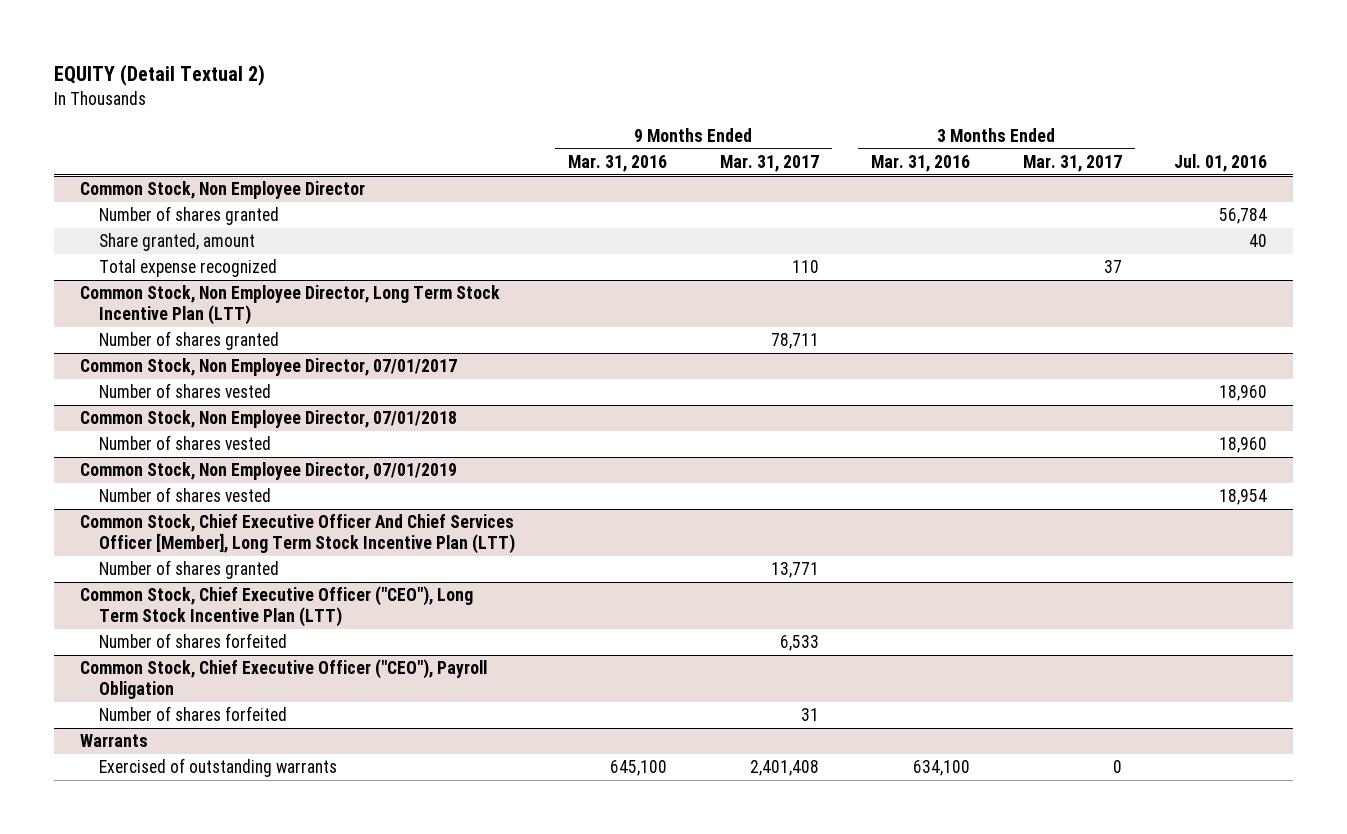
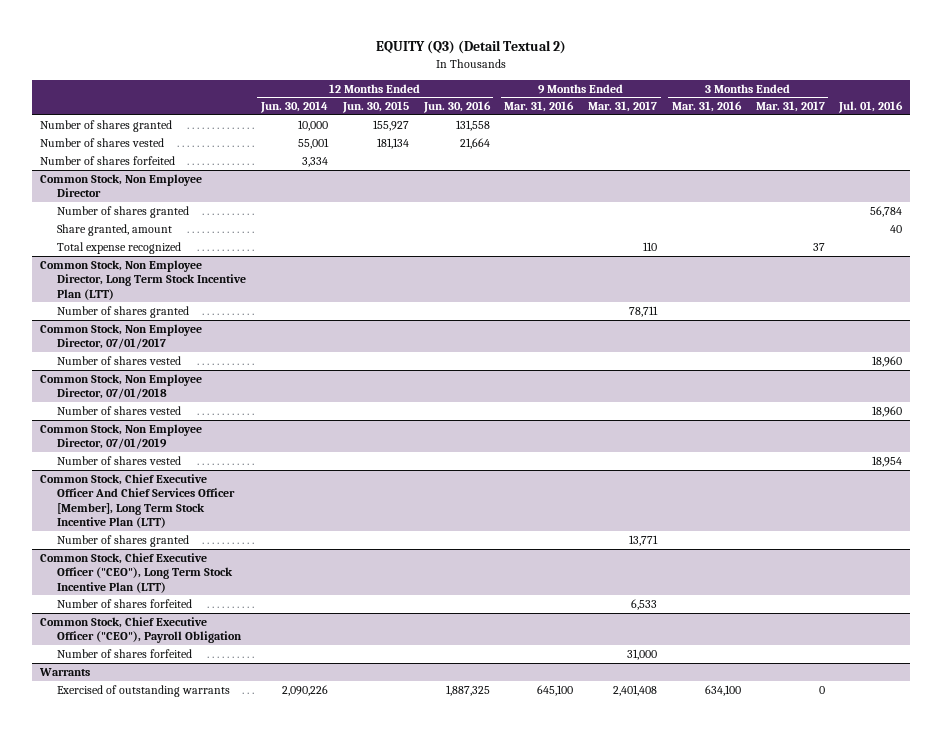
- EQUITY (Detail Textual 2)
+ EQUITY (Q3) (Detail Textual 2)
- | 9 Months Ended Mar. 31, 2016 | 9 Months Ended Mar. 31, 2017 | 3 Months Ended Mar. 31, 2016 | 3 Months Ended Mar. 31, 2017 | Jul. 01, 2016
+ | 12 Months Ended Jun. 30, 2014 | 12 Months Ended Jun. 30, 2015 | 12 Months Ended Jun. 30, 2016 | 9 Months Ended Mar. 31, 2016 | 9 Months Ended Mar. 31, 2017 | 3 Months Ended Mar. 31, 2016 | 3 Months Ended Mar. 31, 2017 | Jul. 01, 2016
+ Number of shares granted | 10,000 | 155,927 | 131,558 | | | | |
+ Number of shares vested | 55,001 | 181,134 | 21,664 | | | | |
+ Number of shares forfeited | 3,334 | | | | | | |
@ Common Stock, Chief Executive Officer ("CEO"), Payroll Obligation
- Number of shares forfeited | | 31 | | |
+ Number of shares forfeited | | | | | 31,000 | | |

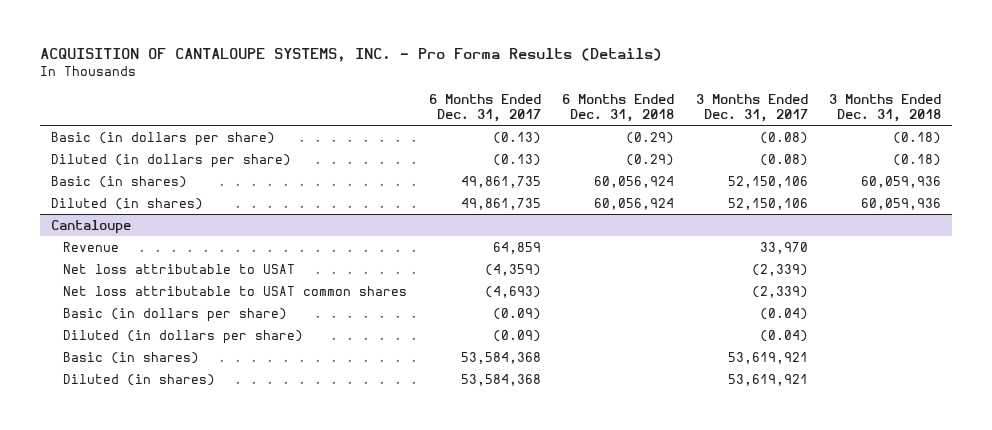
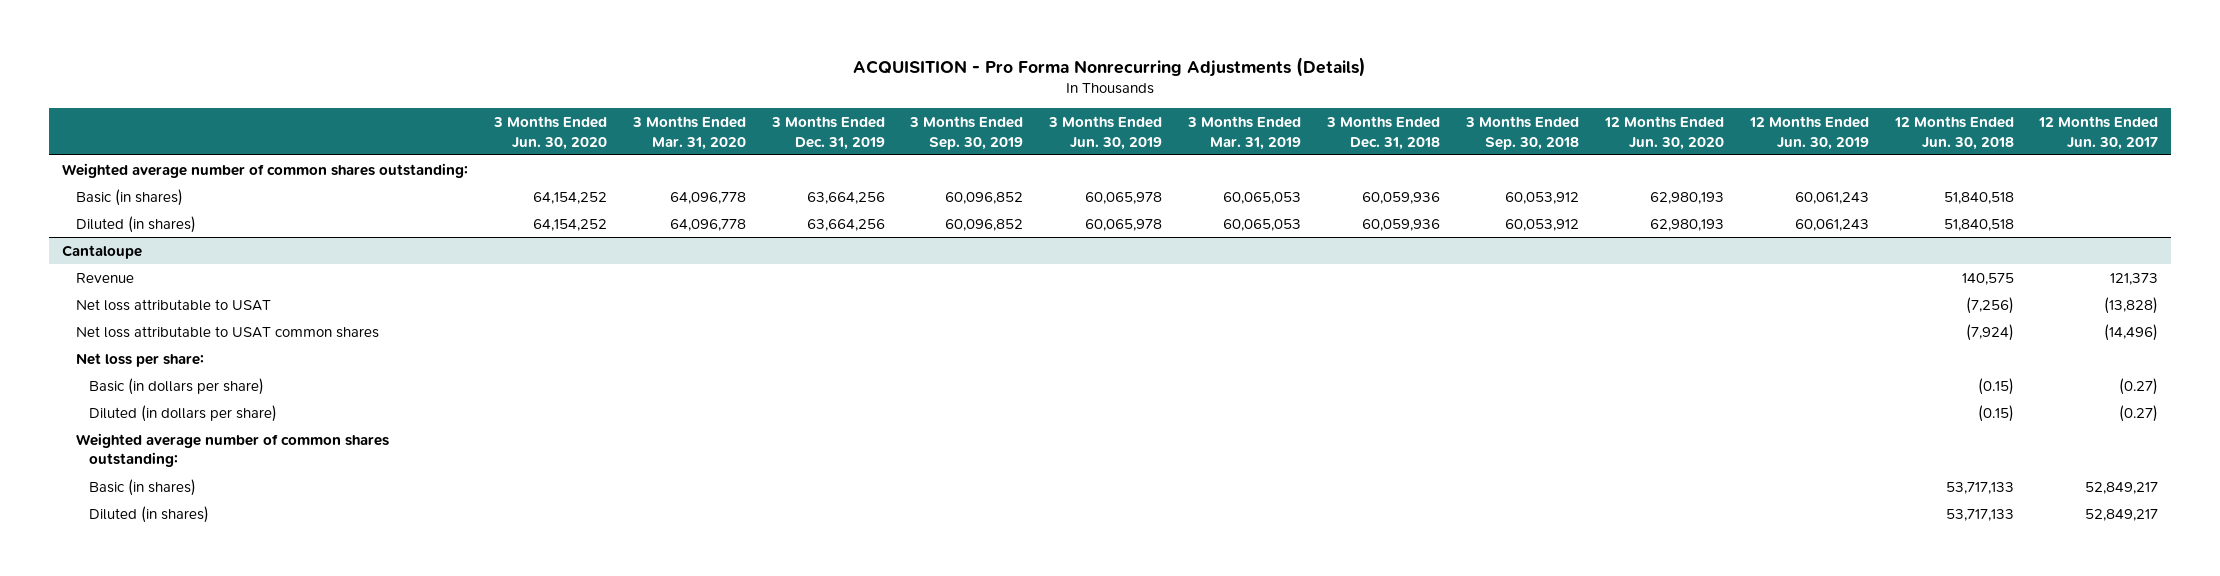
- ACQUISITION OF CANTALOUPE SYSTEMS, INC. - Pro Forma Results (Details)
+ ACQUISITION - Pro Forma Nonrecurring Adjustments (Details)
- | 6 Months Ended Dec. 31, 2017 | 6 Months Ended Dec. 31, 2018 | 3 Months Ended Dec. 31, 2017 | 3 Months Ended Dec. 31, 2018
+ | 3 Months Ended Jun. 30, 2020 | 3 Months Ended Mar. 31, 2020 | 3 Months Ended Dec. 31, 2019 | 3 Months Ended Sep. 30, 2019 | 3 Months Ended Jun. 30, 2019 | 3 Months Ended Mar. 31, 2019 | 3 Months Ended Dec. 31, 2018 | 3 Months Ended Sep. 30, 2018 | 12 Months Ended Jun. 30, 2020 | 12 Months Ended Jun. 30, 2019 | 12 Months Ended Jun. 30, 2018 | 12 Months Ended Jun. 30, 2017
- Basic (in dollars per share) | (0.13) | (0.29) | (0.08) | (0.18)
- Diluted (in dollars per share) | (0.13) | (0.29) | (0.08) | (0.18)
+ Weighted average number of common shares outstanding:
@ Cantaloupe
+ Net loss per share:
+ Weighted average number of common shares outstanding:

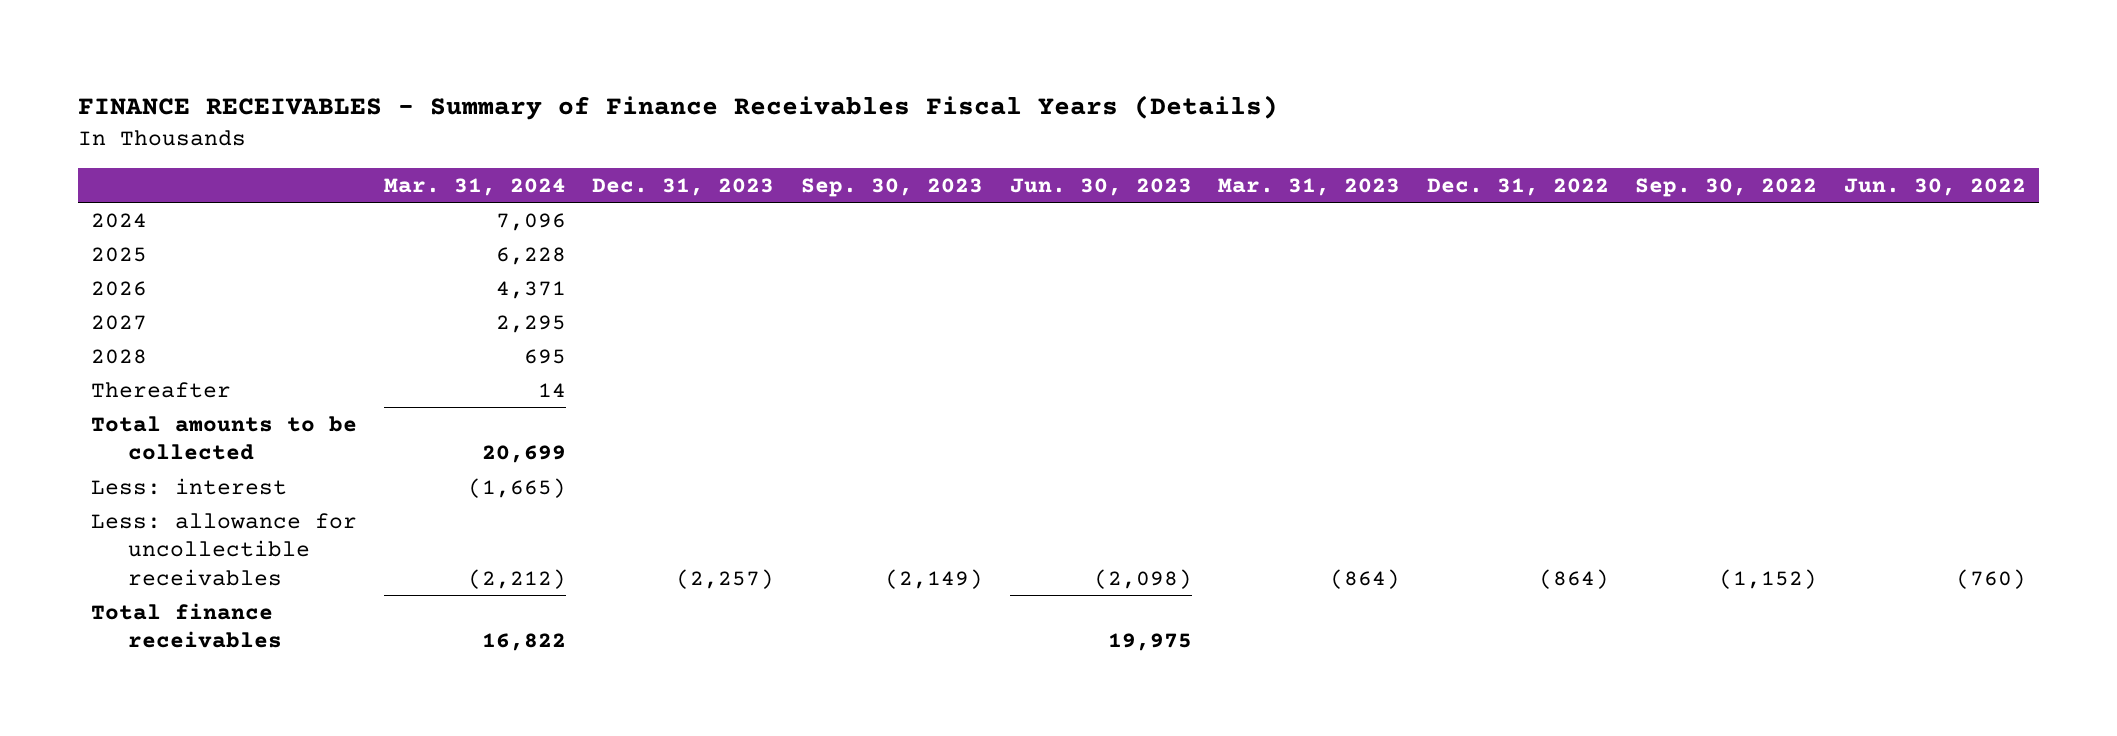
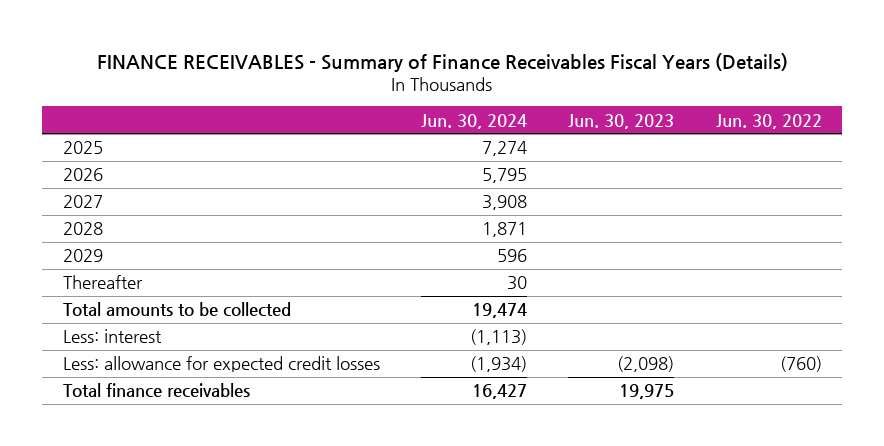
- | Mar. 31, 2024 | Dec. 31, 2023 | Sep. 30, 2023 | Jun. 30, 2023 | Mar. 31, 2023 | Dec. 31, 2022 | Sep. 30, 2022 | Jun. 30, 2022
+ | Jun. 30, 2024 | Jun. 30, 2023 | Jun. 30, 2022
- 2024 | 7,096 | | | | | | |
+ 2029 | 596 | |
- Less: allowance for uncollectible receivables | (2,212) | (2,257) | (2,149) | (2,098) | (864) | (864) | (1,152) | (760)
+ Less: allowance for expected credit losses | (1,934) | (2,098) | (760)

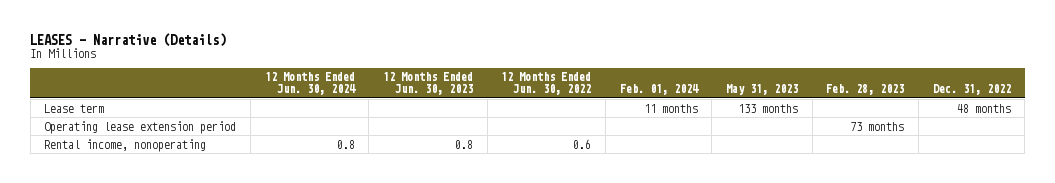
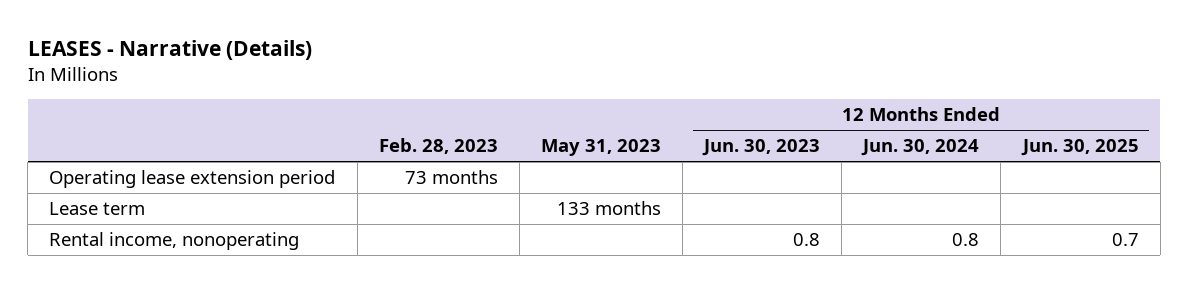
- | 12 Months Ended Jun. 30, 2024 | 12 Months Ended Jun. 30, 2023 | 12 Months Ended Jun. 30, 2022 | Feb. 01, 2024 | May 31, 2023 | Feb. 28, 2023 | Dec. 31, 2022
+ | Feb. 28, 2023 | May 31, 2023 | 12 Months Ended Jun. 30, 2023 | 12 Months Ended Jun. 30, 2024 | 12 Months Ended Jun. 30, 2025
moved down: Lease term | | 133 months | | |

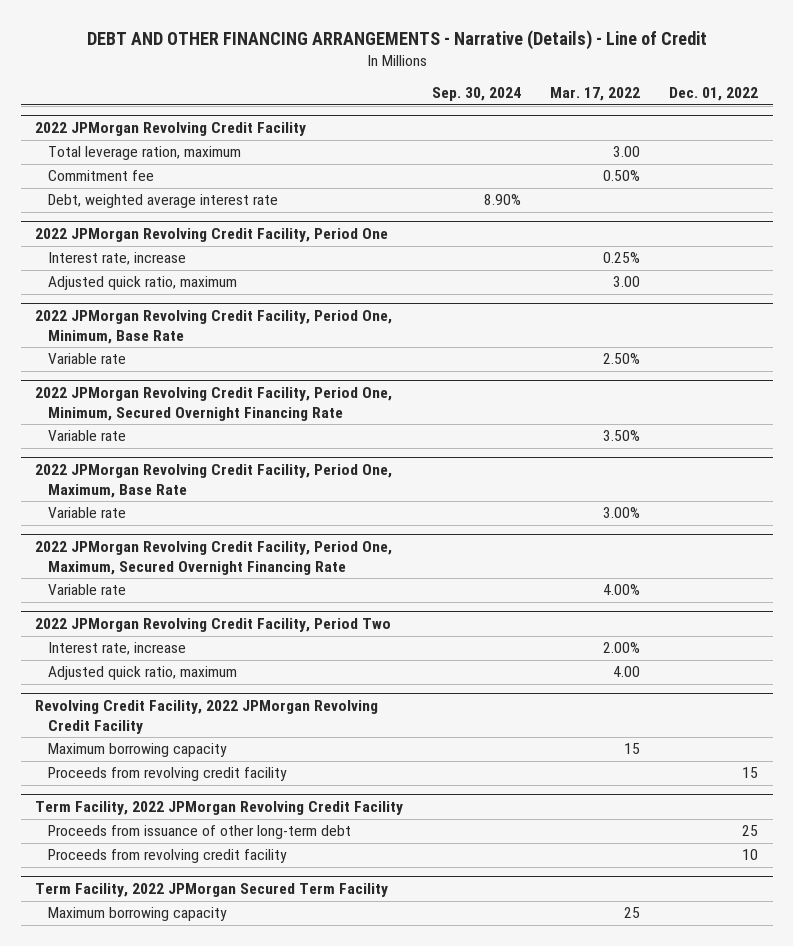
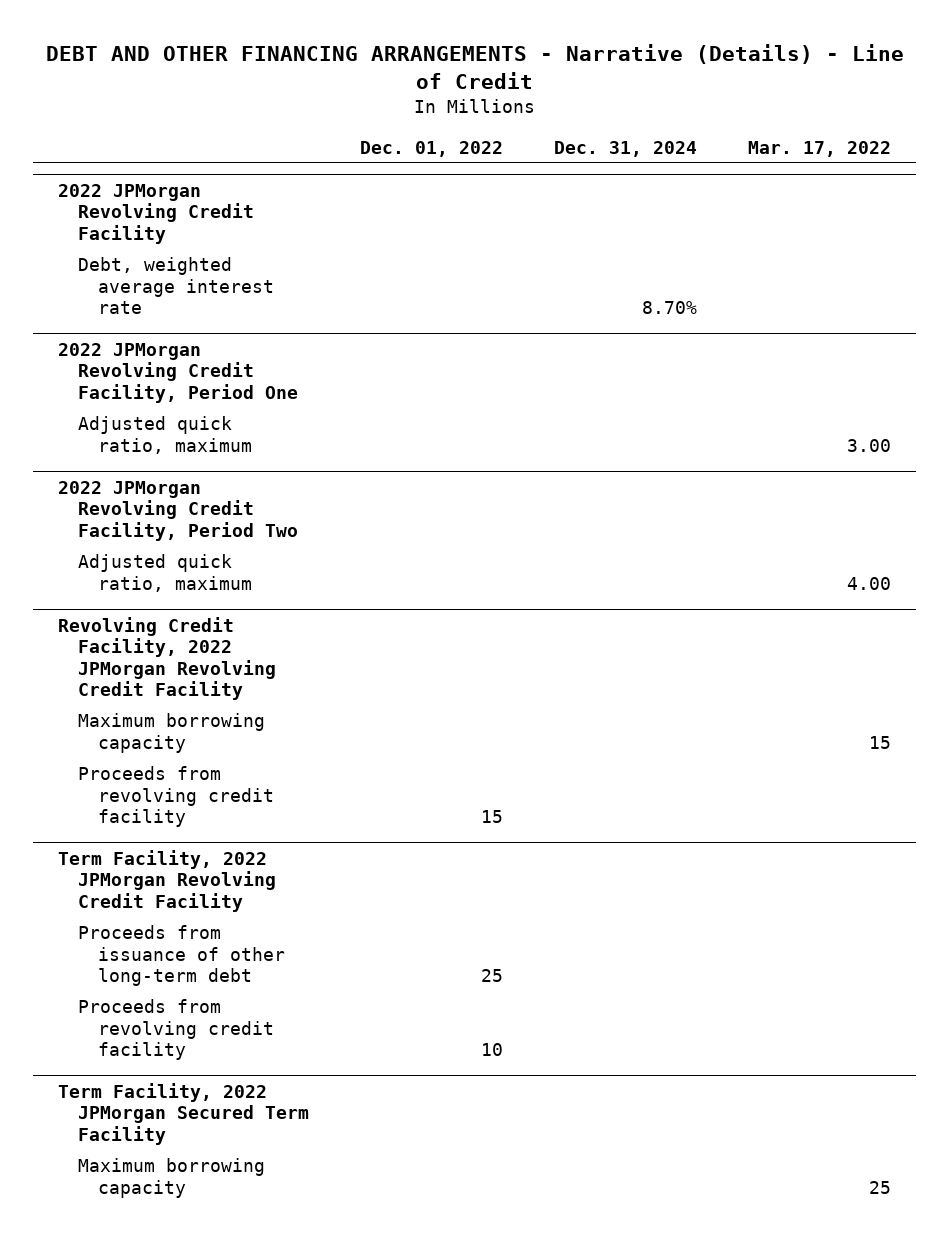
- | Sep. 30, 2024 | Mar. 17, 2022 | Dec. 01, 2022
+ | Dec. 01, 2022 | Dec. 31, 2024 | Mar. 17, 2022
@ 2022 JPMorgan Revolving Credit Facility
- Total leverage ration, maximum | | 3.00 |
- Commitment fee | | 0.50% |
@ 2022 JPMorgan Revolving Credit Facility, Period One
- Interest rate, increase | | 0.25% |
- 2022 JPMorgan Revolving Credit Facility, Period One, Minimum, Base Rate
- Variable rate | | 2.50% |
- 2022 JPMorgan Revolving Credit Facility, Period One, Minimum, Secured Overnight Financing Rate
- Variable rate | | 3.50% |
- 2022 JPMorgan Revolving Credit Facility, Period One, Maximum, Base Rate
- Variable rate | | 3.00% |
- 2022 JPMorgan Revolving Credit Facility, Period One, Maximum, Secured Overnight Financing Rate
- Variable rate | | 4.00% |
@ 2022 JPMorgan Revolving Credit Facility, Period Two
- Interest rate, increase | | 2.00% |

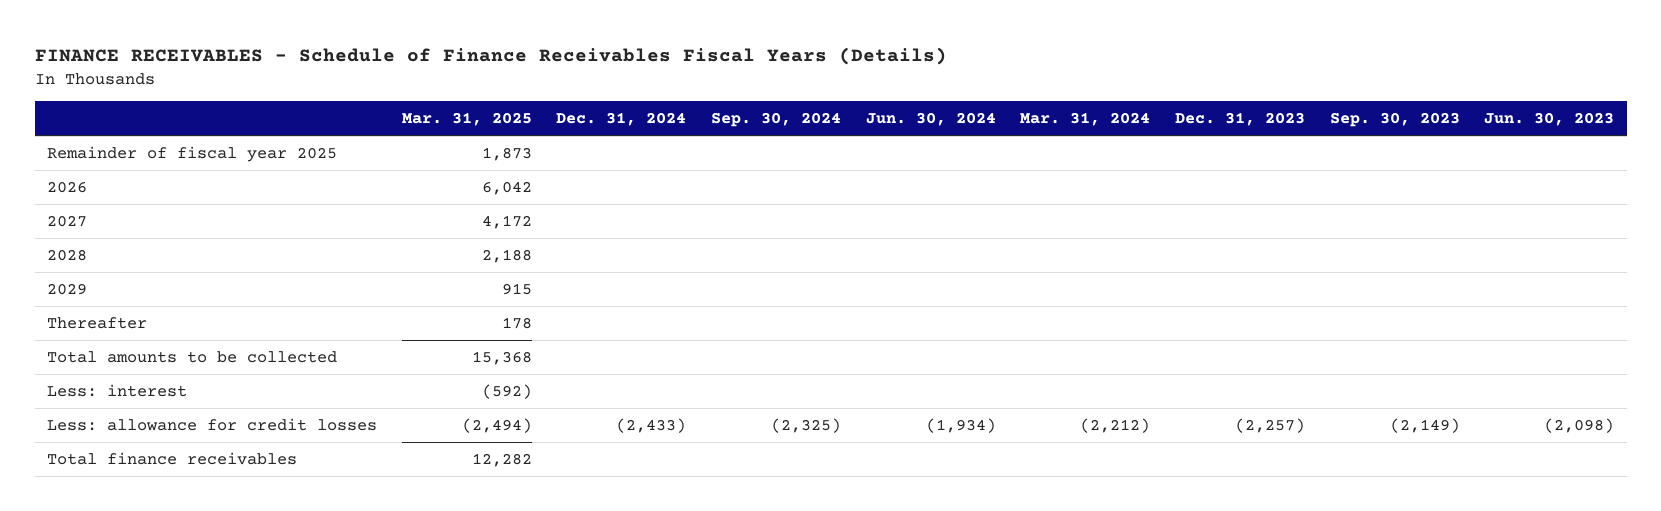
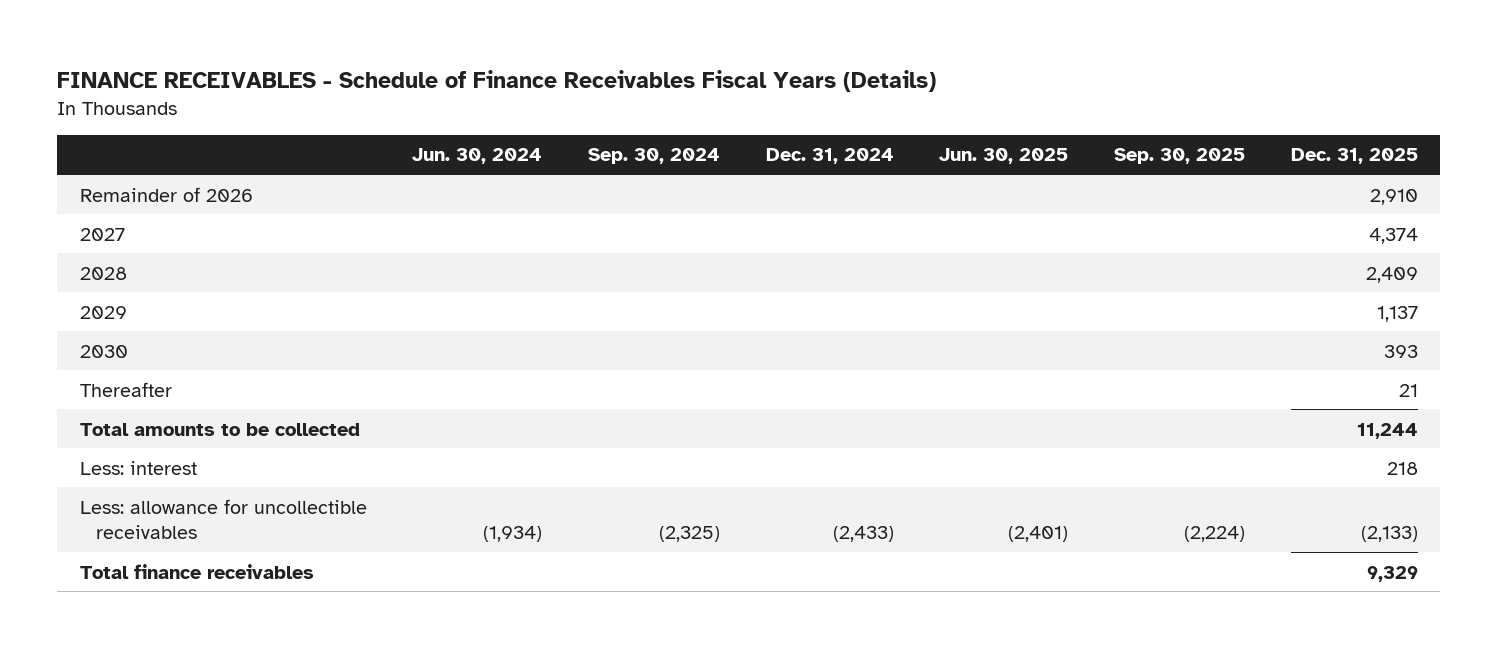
- | Mar. 31, 2025 | Dec. 31, 2024 | Sep. 30, 2024 | Jun. 30, 2024 | Mar. 31, 2024 | Dec. 31, 2023 | Sep. 30, 2023 | Jun. 30, 2023
+ | Jun. 30, 2024 | Sep. 30, 2024 | Dec. 31, 2024 | Jun. 30, 2025 | Sep. 30, 2025 | Dec. 31, 2025
- Remainder of fiscal year 2025 | 1,873 | | | | | | |
- 2026 | 6,042 | | | | | | |
+ Remainder of 2026 | | | | | | 2,910
+ 2030 | | | | | | 393
- Less: allowance for credit losses | (2,494) | (2,433) | (2,325) | (1,934) | (2,212) | (2,257) | (2,149) | (2,098)
+ Less: allowance for uncollectible receivables | (1,934) | (2,325) | (2,433) | (2,401) | (2,224) | (2,133)

